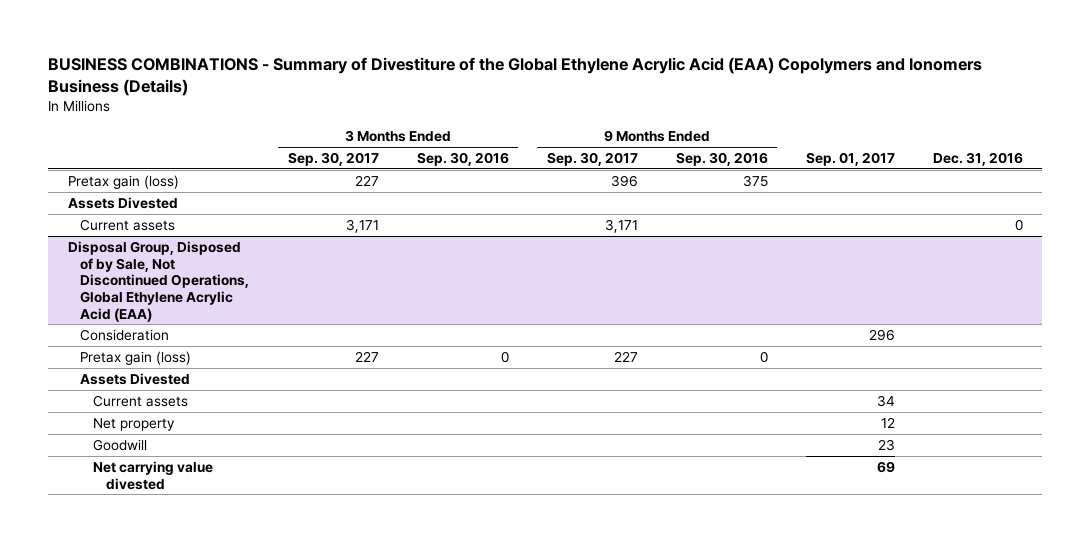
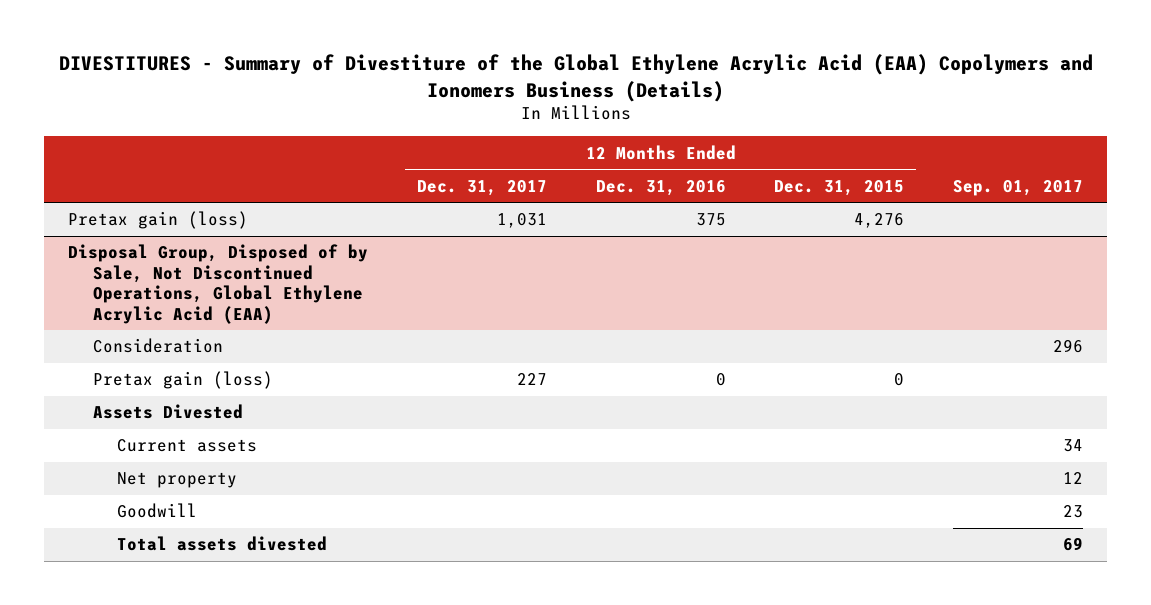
- BUSINESS COMBINATIONS - Summary of Divestiture of the Global Ethylene Acrylic Acid (EAA) Copolymers and Ionomers Business (Details)
+ DIVESTITURES - Summary of Divestiture of the Global Ethylene Acrylic Acid (EAA) Copolymers and Ionomers Business (Details)
- | 3 Months Ended Sep. 30, 2017 | 3 Months Ended Sep. 30, 2016 | 9 Months Ended Sep. 30, 2017 | 9 Months Ended Sep. 30, 2016 | Sep. 01, 2017 | Dec. 31, 2016
+ | 12 Months Ended Dec. 31, 2017 | 12 Months Ended Dec. 31, 2016 | 12 Months Ended Dec. 31, 2015 | Sep. 01, 2017
- Assets Divested
- Current assets | 3,171 | | 3,171 | | | 0
@ Disposal Group, Disposed of by Sale, Not Discontinued Operations, Global Ethylene Acrylic Acid (EAA)
- Net carrying value divested | | | | | 69 |
+ Total assets divested | | | | 69

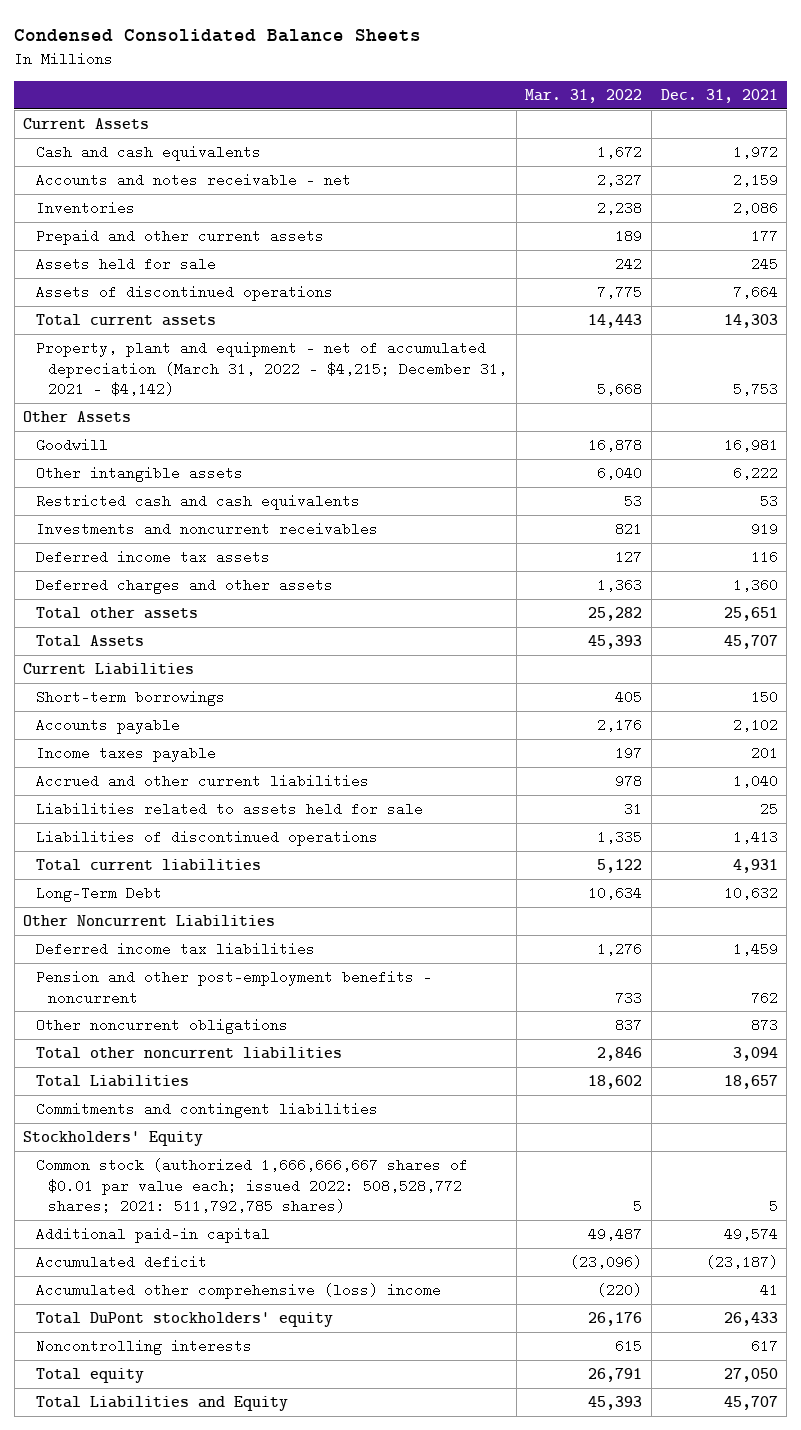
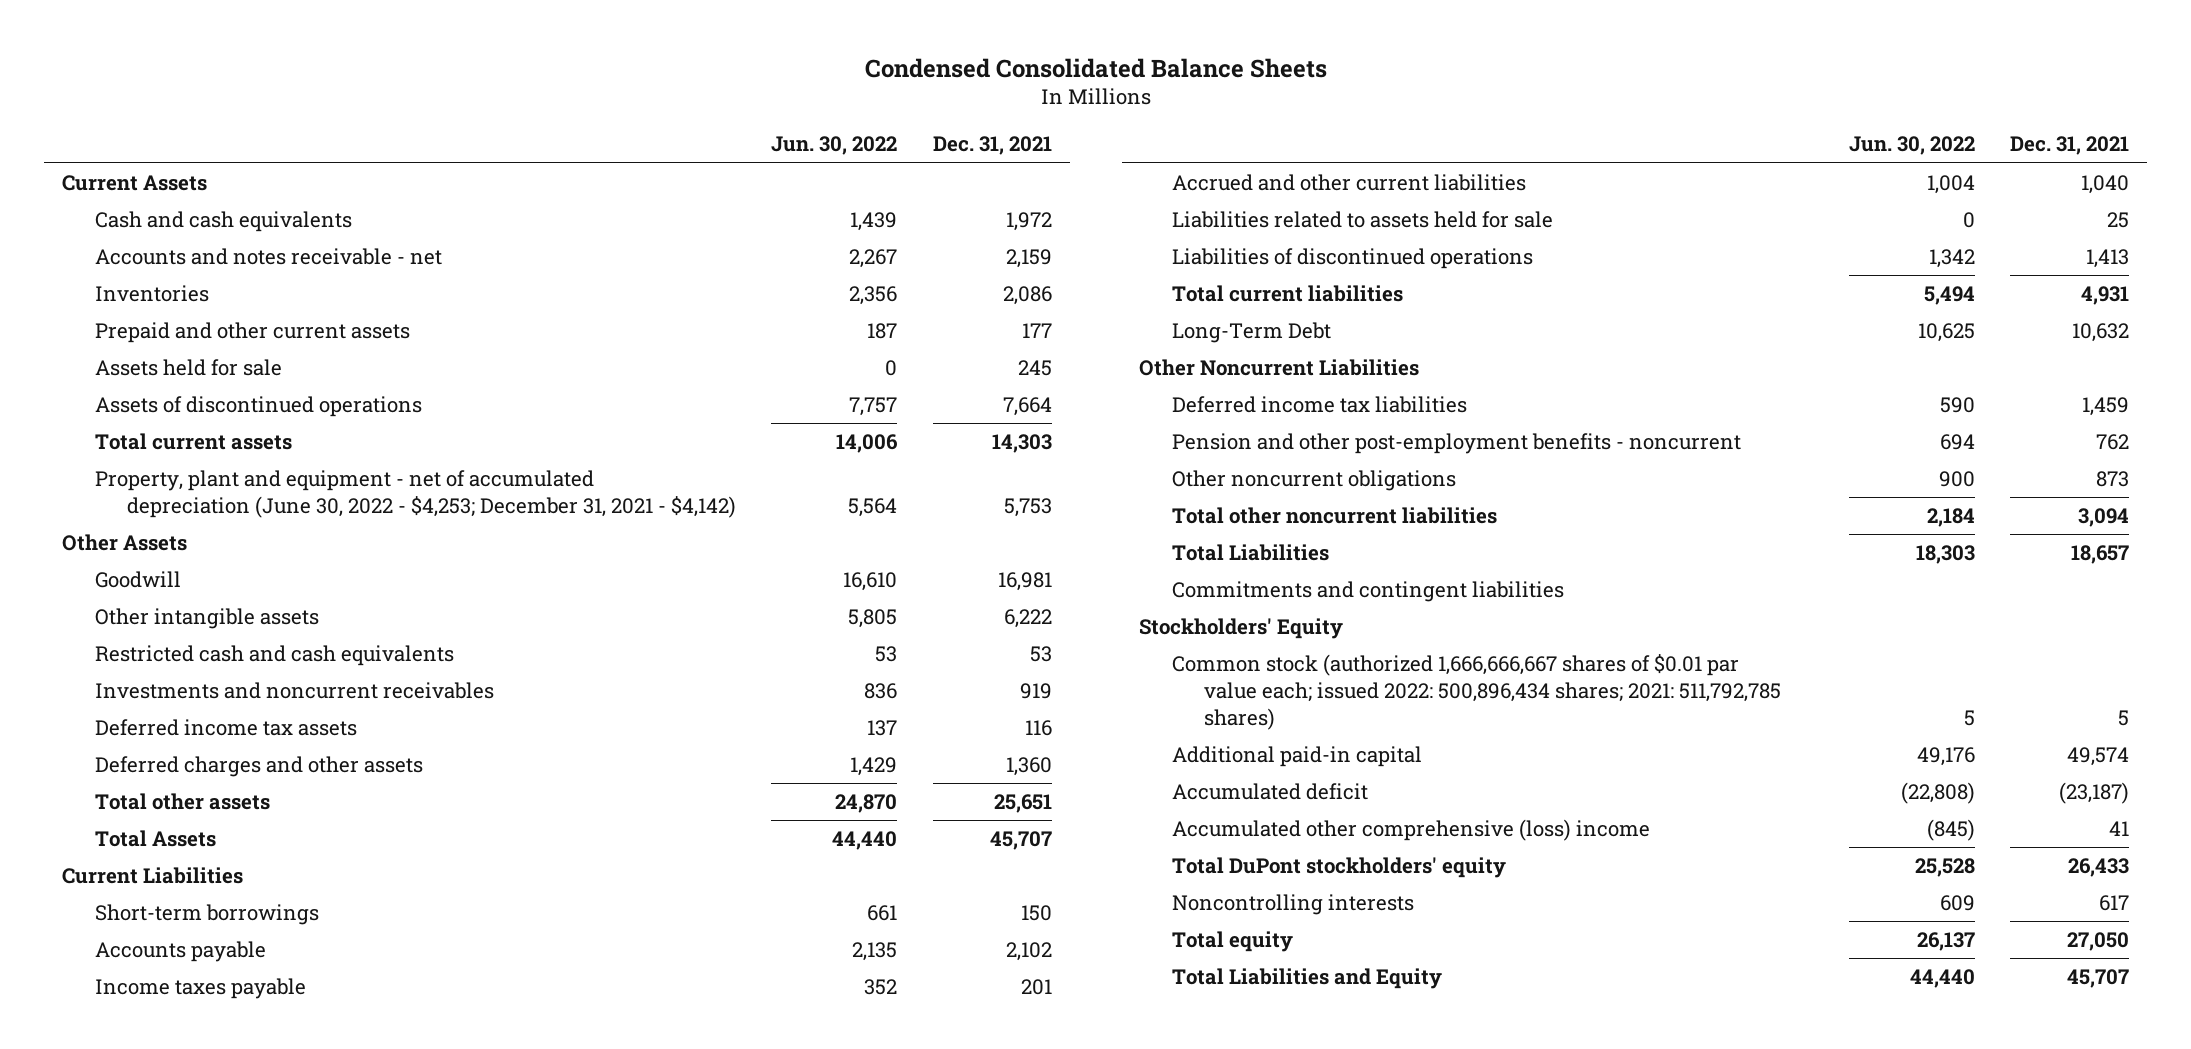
- | Mar. 31, 2022 | Dec. 31, 2021
+ | Jun. 30, 2022 | Dec. 31, 2021
- Property, plant and equipment - net of accumulated depreciation (March 31, 2022 - $4,215; December 31, 2021 - $4,142) | 5,668 | 5,753
+ Property, plant and equipment - net of accumulated depreciation (June 30, 2022 - $4,253; December 31, 2021 - $4,142) | 5,564 | 5,753
- Common stock (authorized 1,666,666,667 shares of $0.01 par value each; issued 2022: 508,528,772 shares; 2021: 511,792,785 shares) | 5 | 5
+ Common stock (authorized 1,666,666,667 shares of $0.01 par value each; issued 2022: 500,896,434 shares; 2021: 511,792,785 shares) | 5 | 5

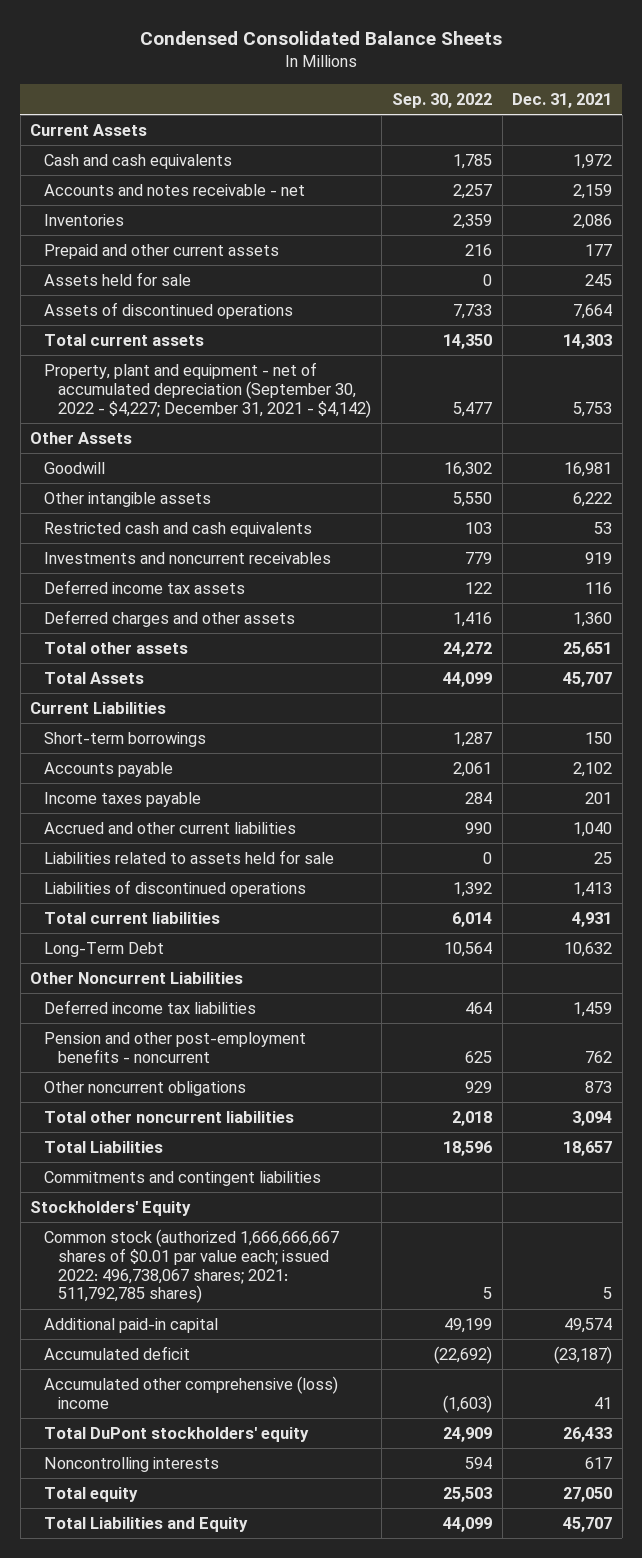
- | Jun. 30, 2022 | Dec. 31, 2021
+ | Sep. 30, 2022 | Dec. 31, 2021
- Property, plant and equipment - net of accumulated depreciation (June 30, 2022 - $4,253; December 31, 2021 - $4,142) | 5,564 | 5,753
+ Property, plant and equipment - net of accumulated depreciation (September 30, 2022 - $4,227; December 31, 2021 - $4,142) | 5,477 | 5,753
- Common stock (authorized 1,666,666,667 shares of $0.01 par value each; issued 2022: 500,896,434 shares; 2021: 511,792,785 shares) | 5 | 5
+ Common stock (authorized 1,666,666,667 shares of $0.01 par value each; issued 2022: 496,738,067 shares; 2021: 511,792,785 shares) | 5 | 5

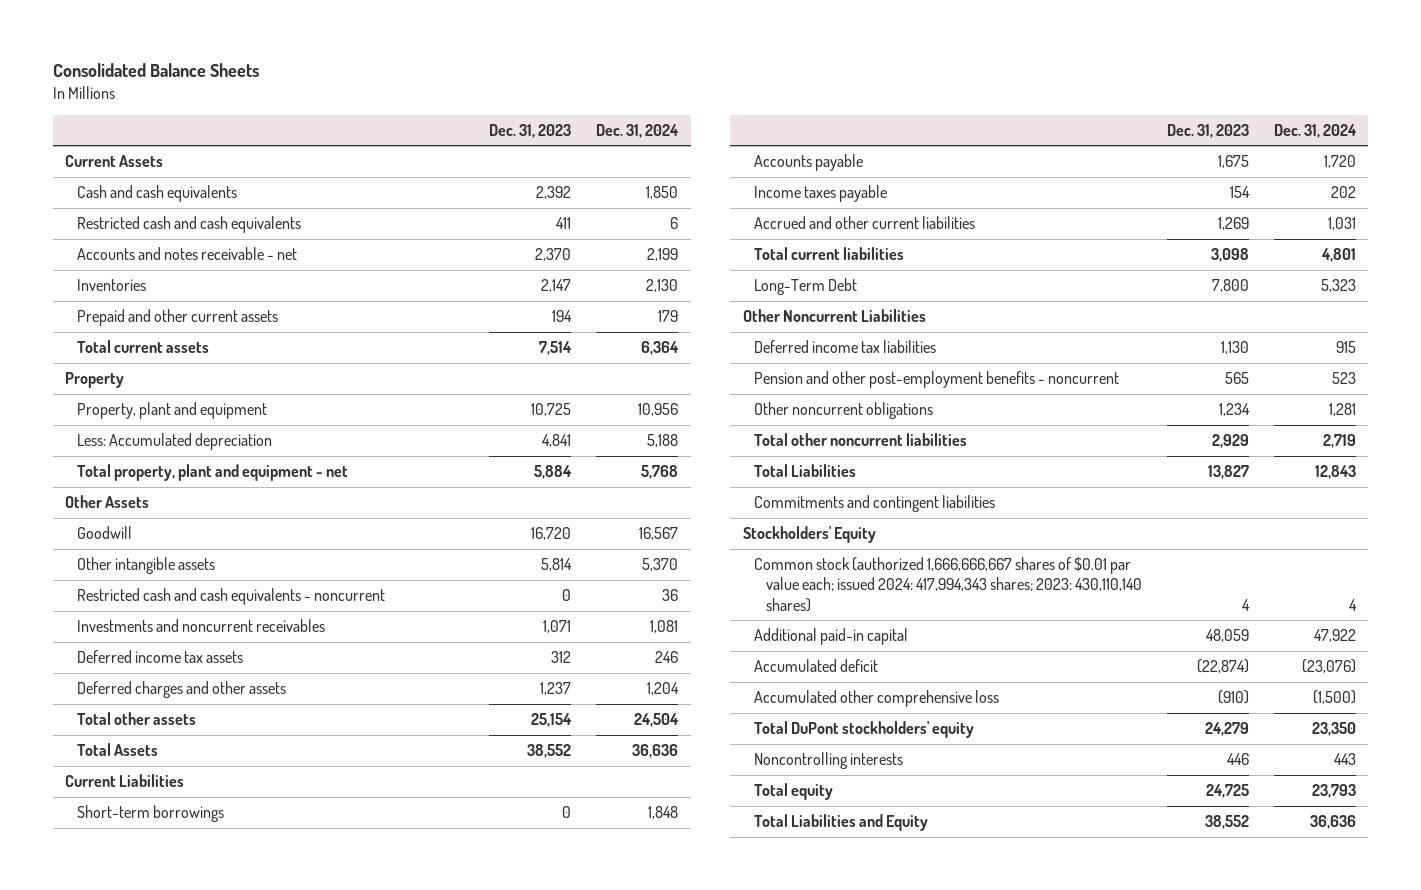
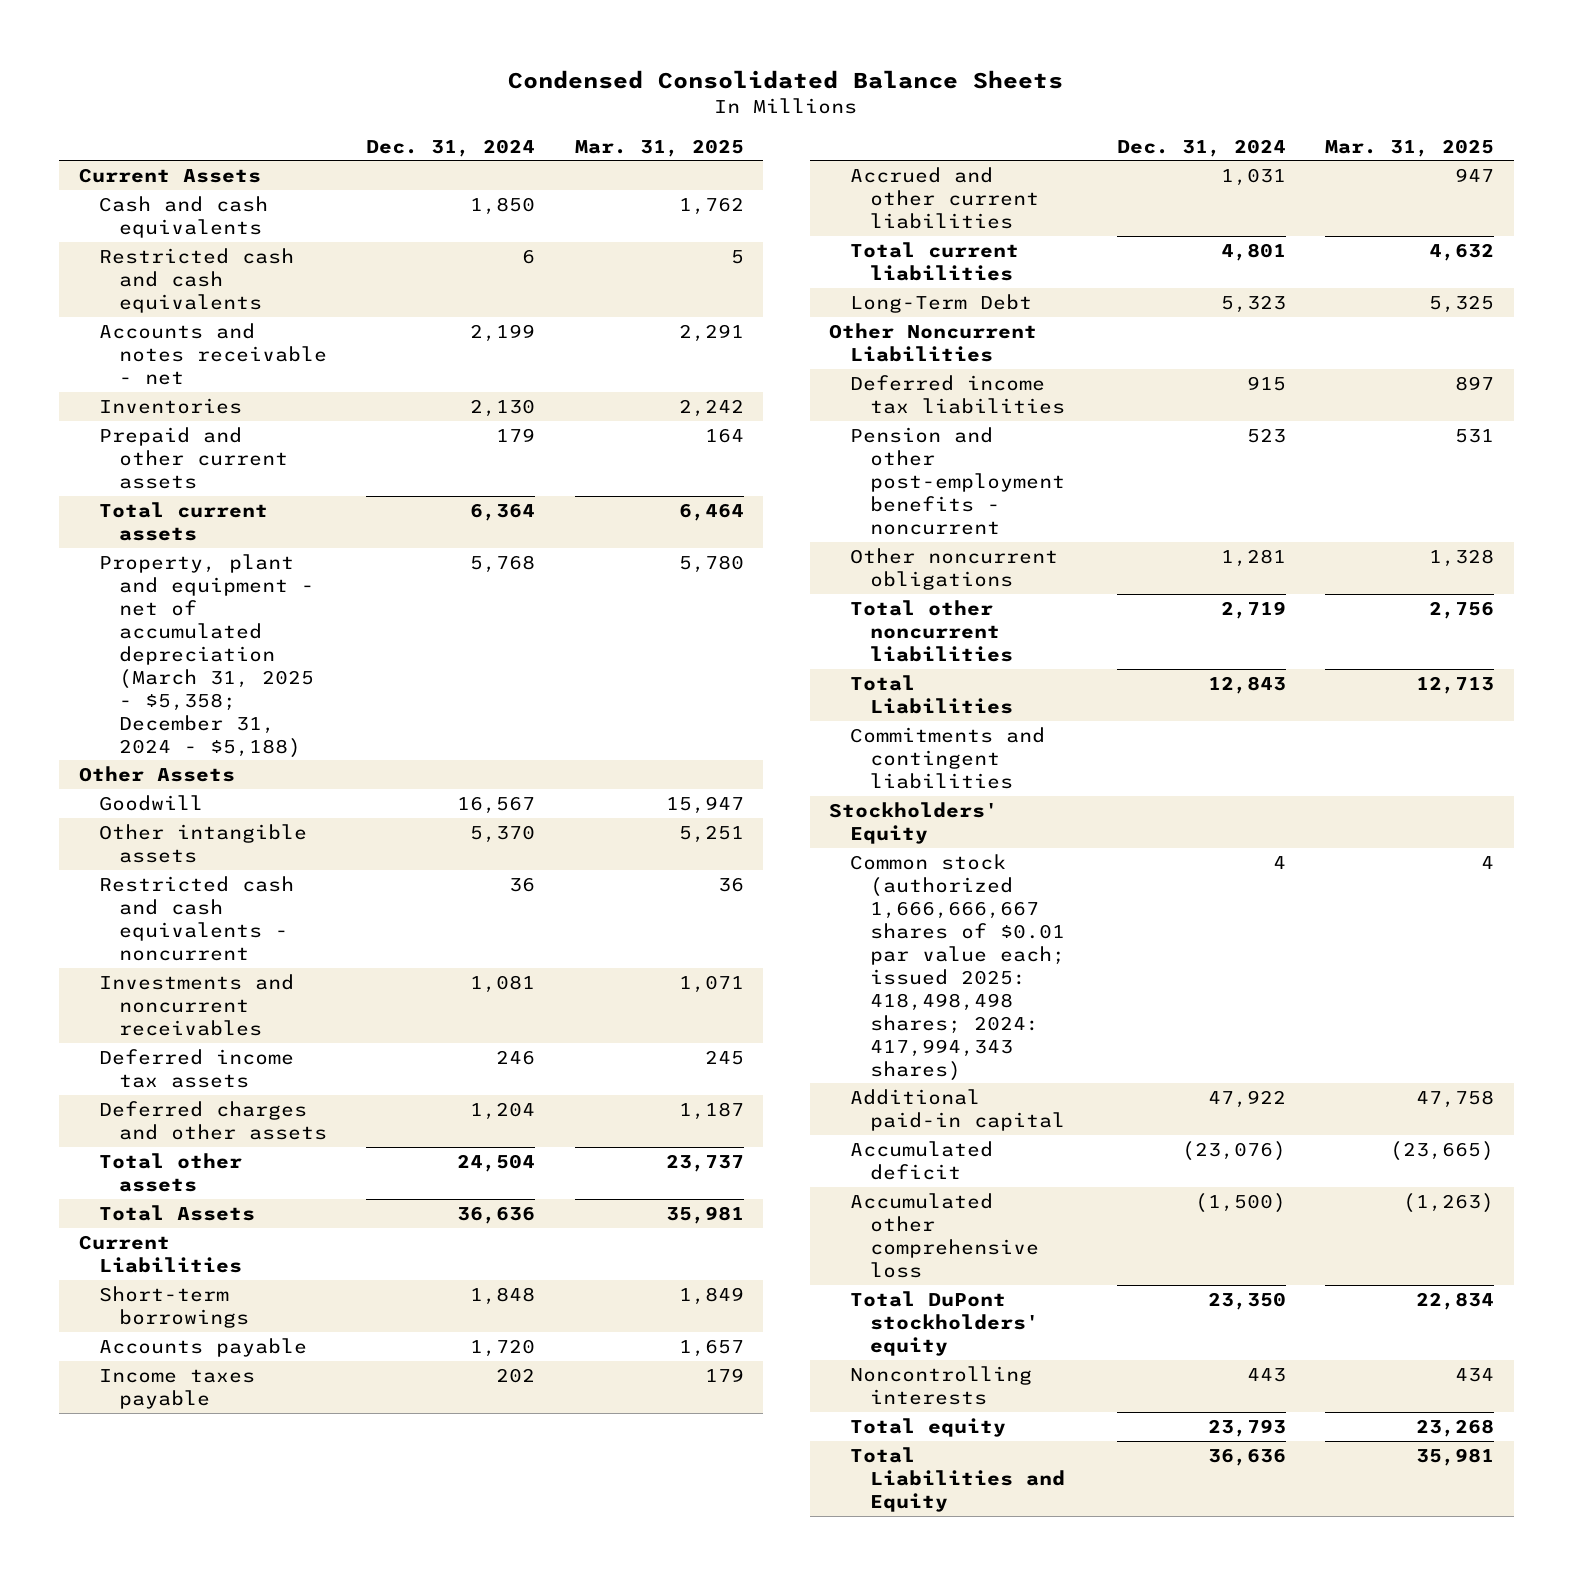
- Consolidated Balance Sheets
+ Condensed Consolidated Balance Sheets
- | Dec. 31, 2023 | Dec. 31, 2024
+ | Dec. 31, 2024 | Mar. 31, 2025
- Property
- Property, plant and equipment | 10,725 | 10,956
- Less: Accumulated depreciation | 4,841 | 5,188
- Total property, plant and equipment - net | 5,884 | 5,768
+ Property, plant and equipment - net of accumulated depreciation (March 31, 2025 - $5,358; December 31, 2024 - $5,188) | 5,768 | 5,780
- Common stock (authorized 1,666,666,667 shares of $0.01 par value each; issued 2024: 417,994,343 shares; 2023: 430,110,140 shares) | 4 | 4
+ Common stock (authorized 1,666,666,667 shares of $0.01 par value each; issued 2025: 418,498,498 shares; 2024: 417,994,343 shares) | 4 | 4

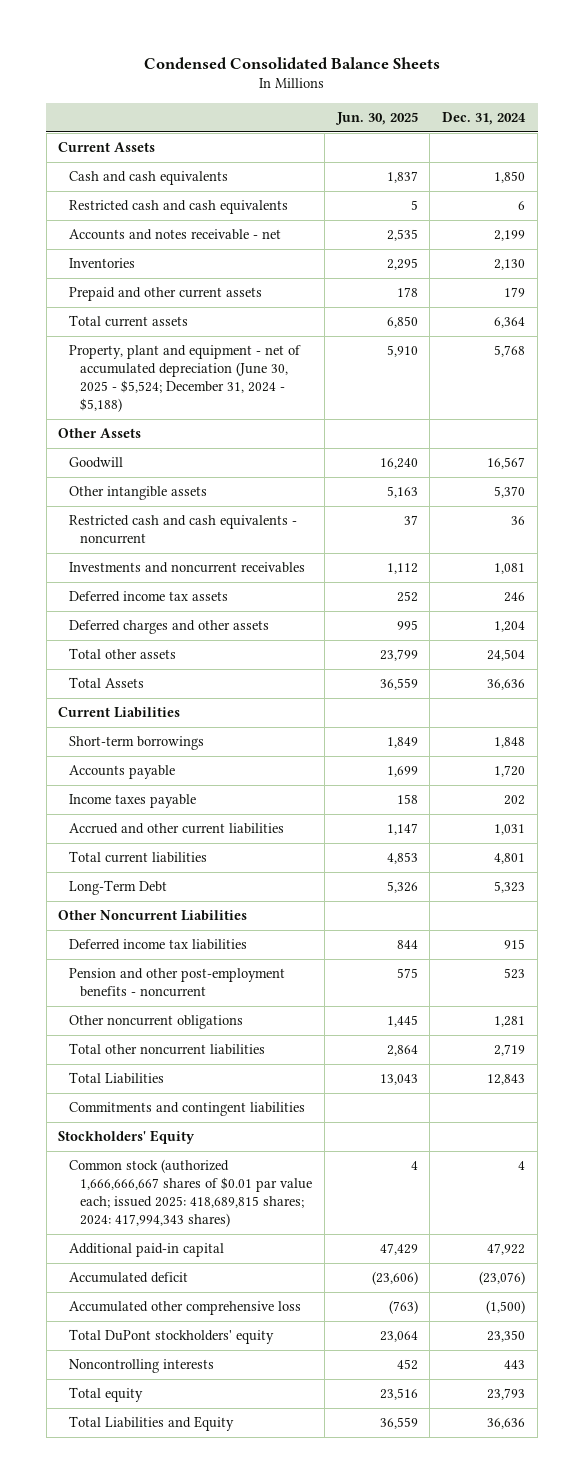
- | Dec. 31, 2024 | Mar. 31, 2025
+ | Jun. 30, 2025 | Dec. 31, 2024
- Property, plant and equipment - net of accumulated depreciation (March 31, 2025 - $5,358; December 31, 2024 - $5,188) | 5,768 | 5,780
+ Property, plant and equipment - net of accumulated depreciation (June 30, 2025 - $5,524; December 31, 2024 - $5,188) | 5,910 | 5,768
- Common stock (authorized 1,666,666,667 shares of $0.01 par value each; issued 2025: 418,498,498 shares; 2024: 417,994,343 shares) | 4 | 4
+ Common stock (authorized 1,666,666,667 shares of $0.01 par value each; issued 2025: 418,689,815 shares; 2024: 417,994,343 shares) | 4 | 4

